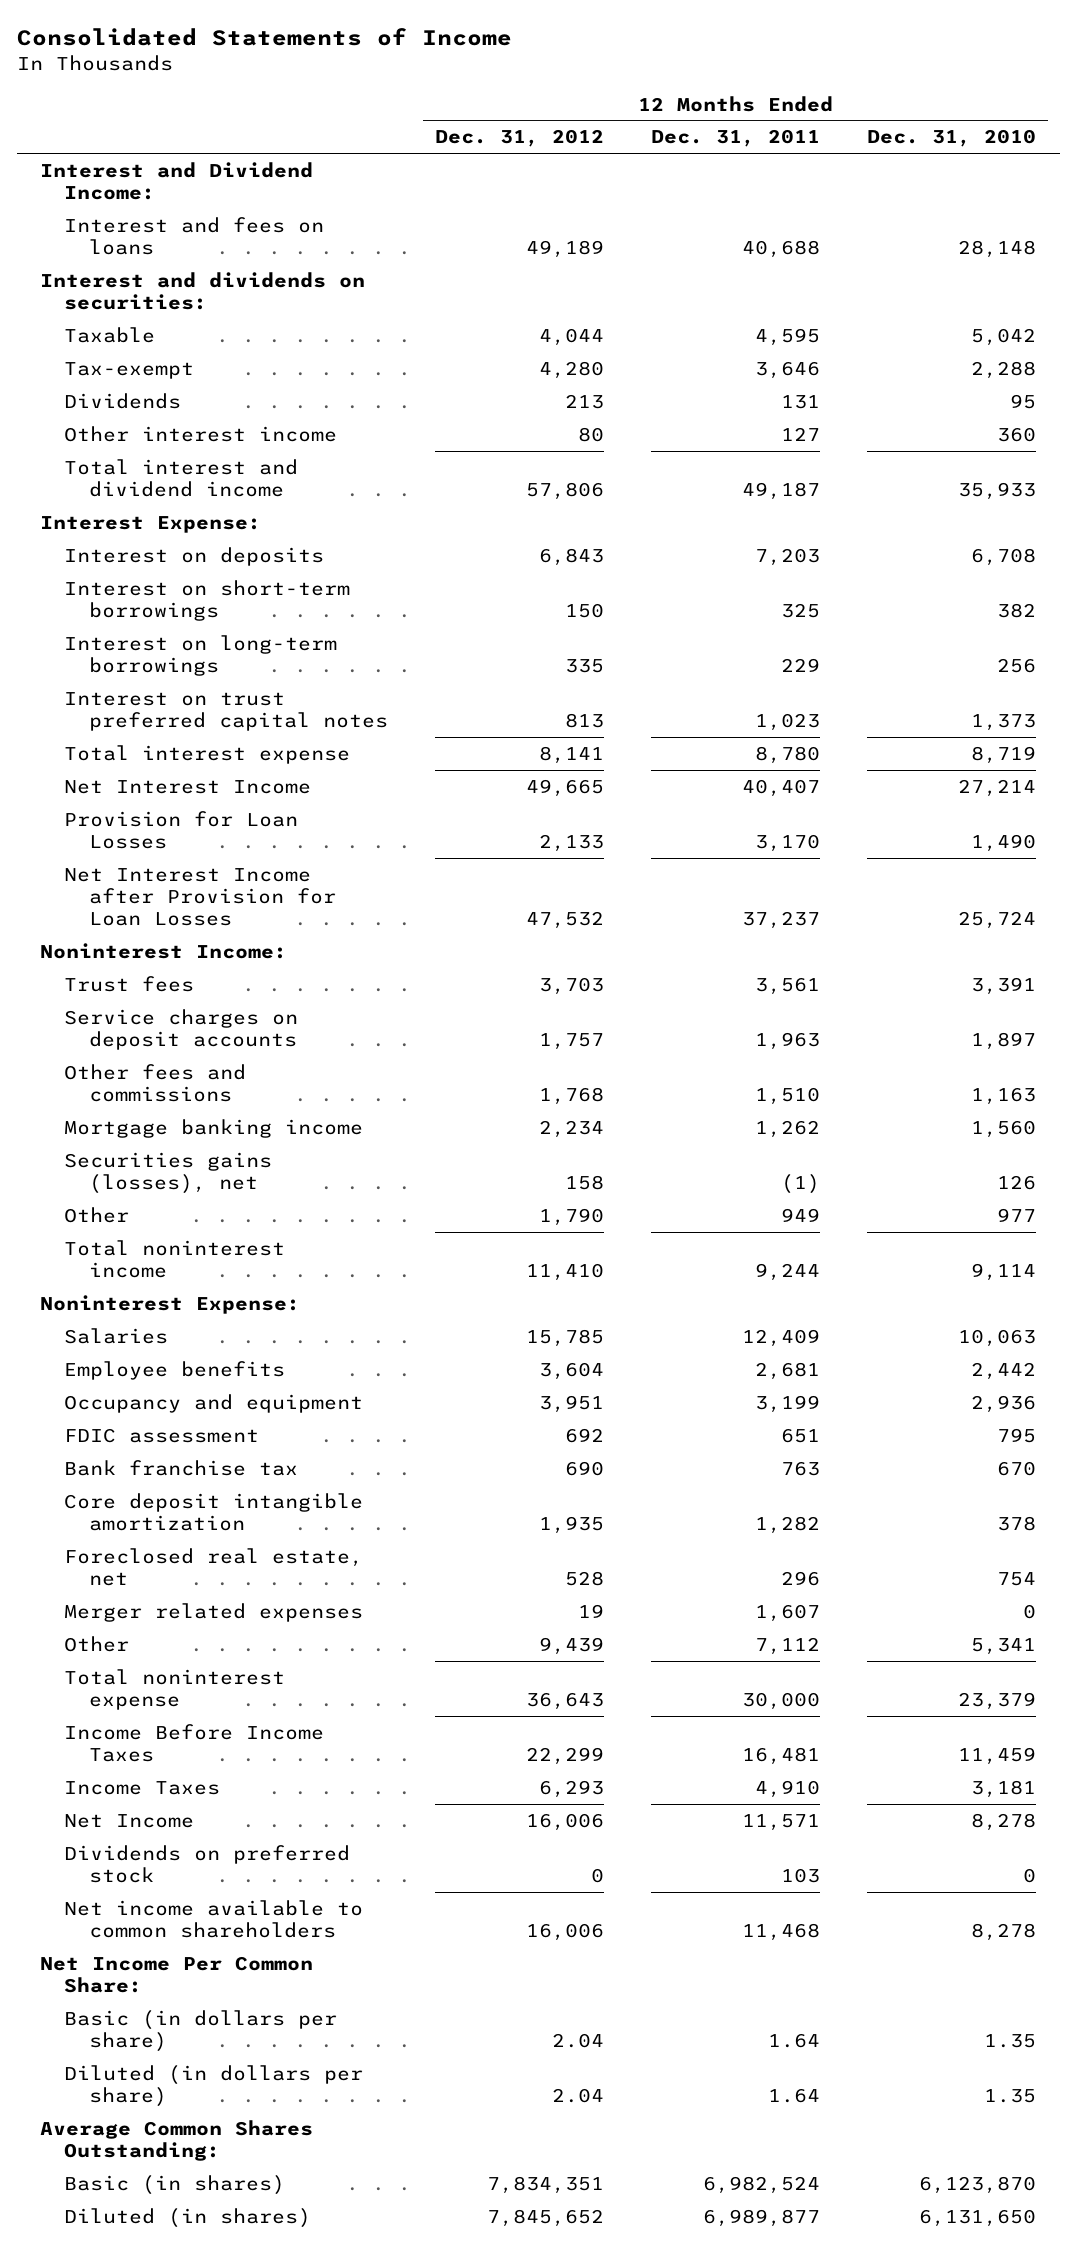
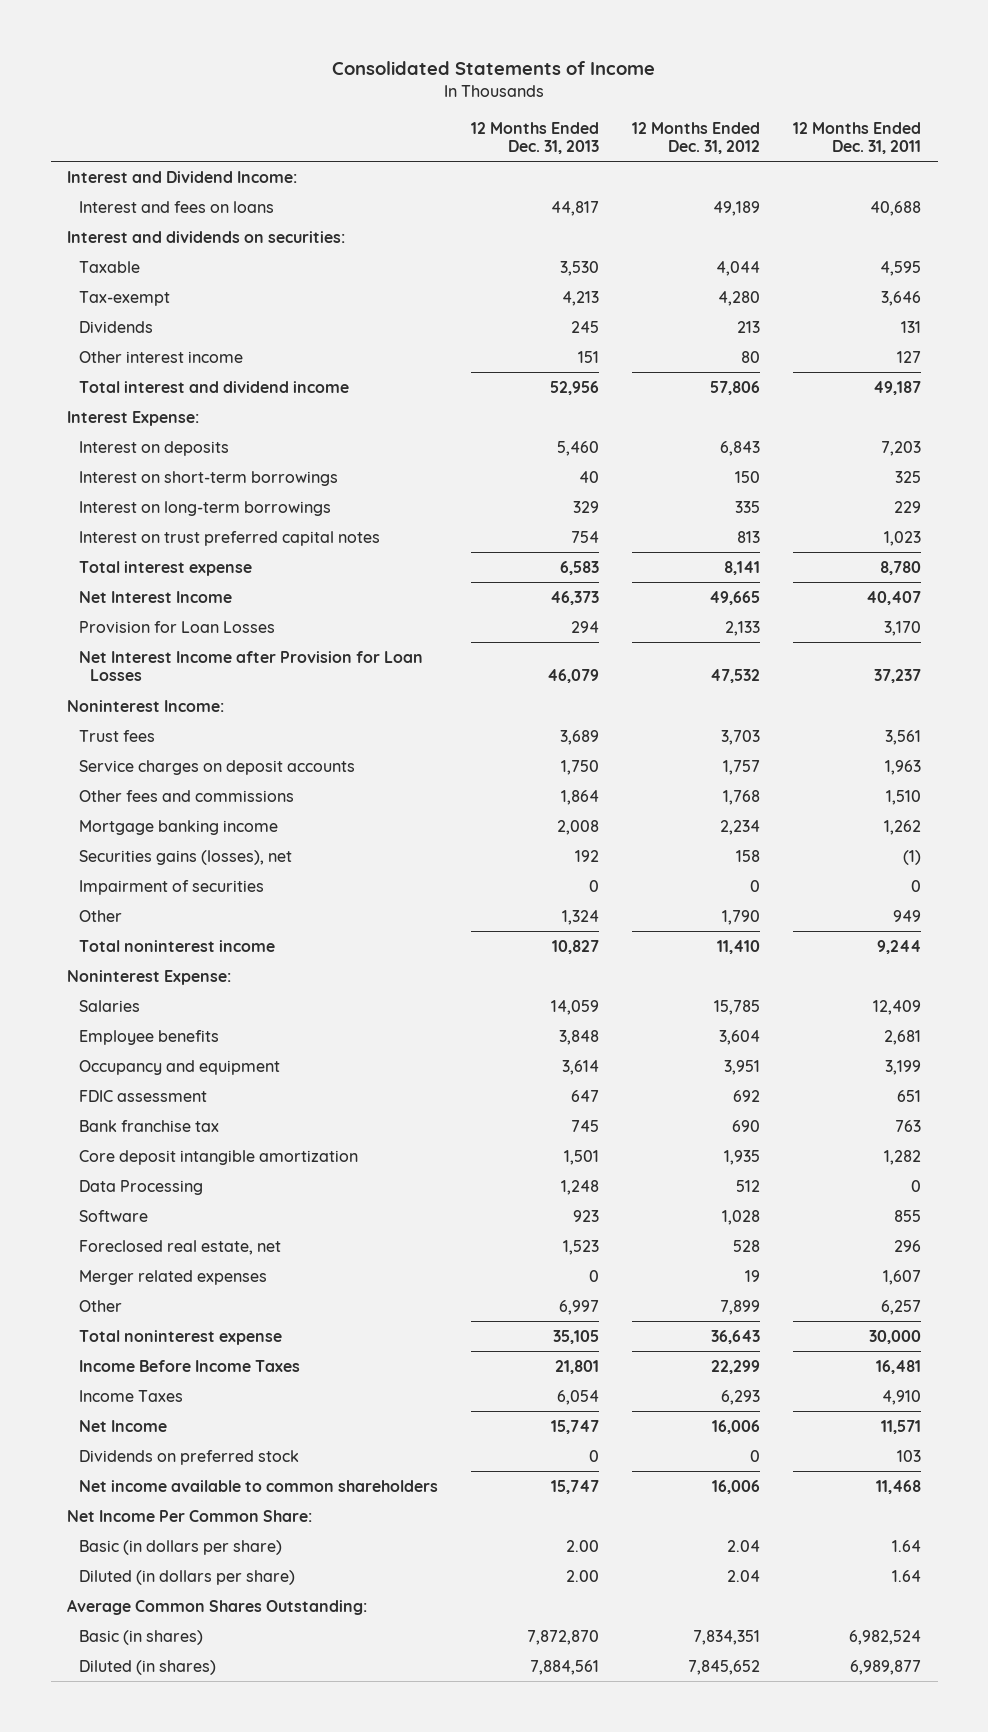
- | 12 Months Ended Dec. 31, 2012 | 12 Months Ended Dec. 31, 2011 | 12 Months Ended Dec. 31, 2010
+ | 12 Months Ended Dec. 31, 2013 | 12 Months Ended Dec. 31, 2012 | 12 Months Ended Dec. 31, 2011
+ Impairment of securities | 0 | 0 | 0
+ Data Processing | 1,248 | 512 | 0
+ Software | 923 | 1,028 | 855
- Other | 9,439 | 7,112 | 5,341
+ Other | 6,997 | 7,899 | 6,257

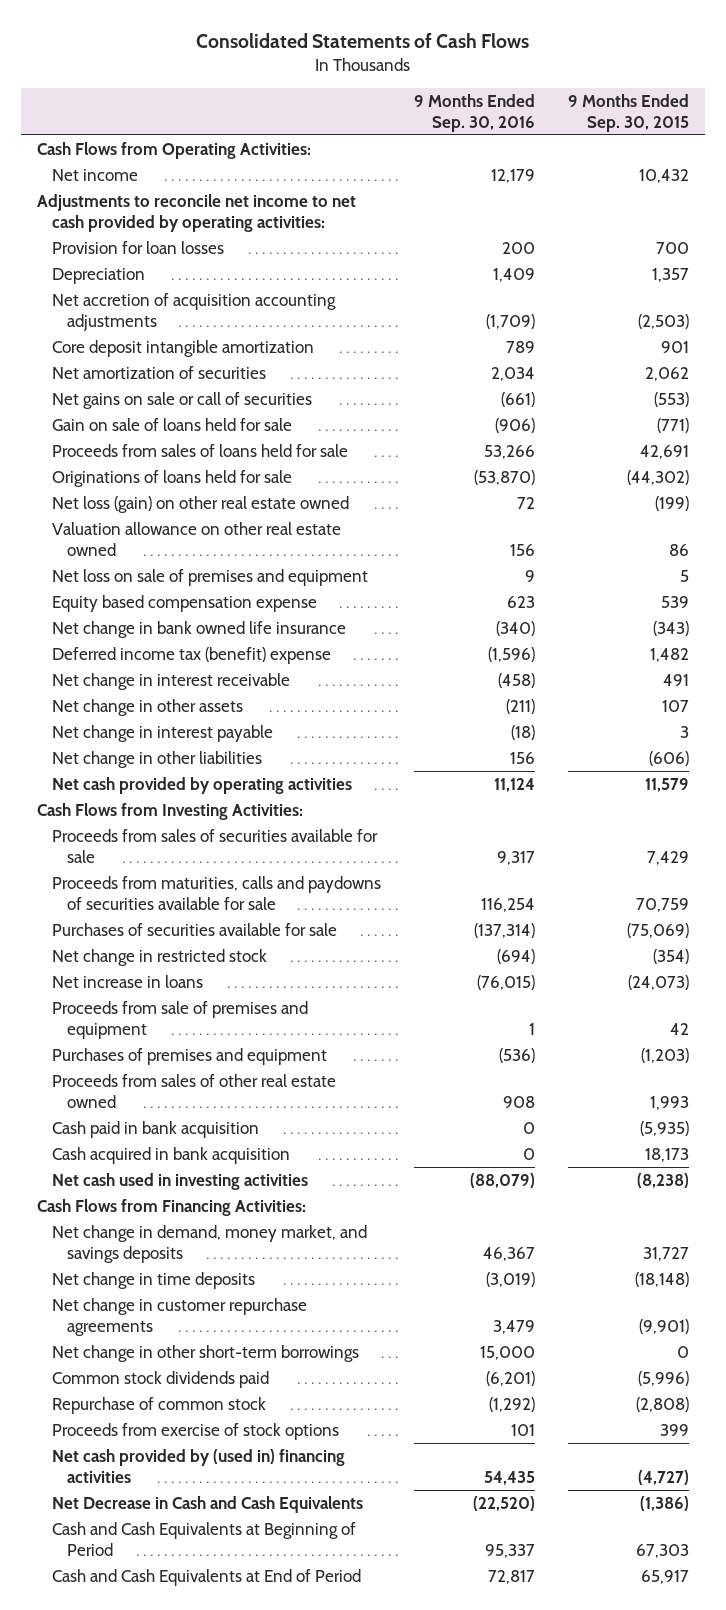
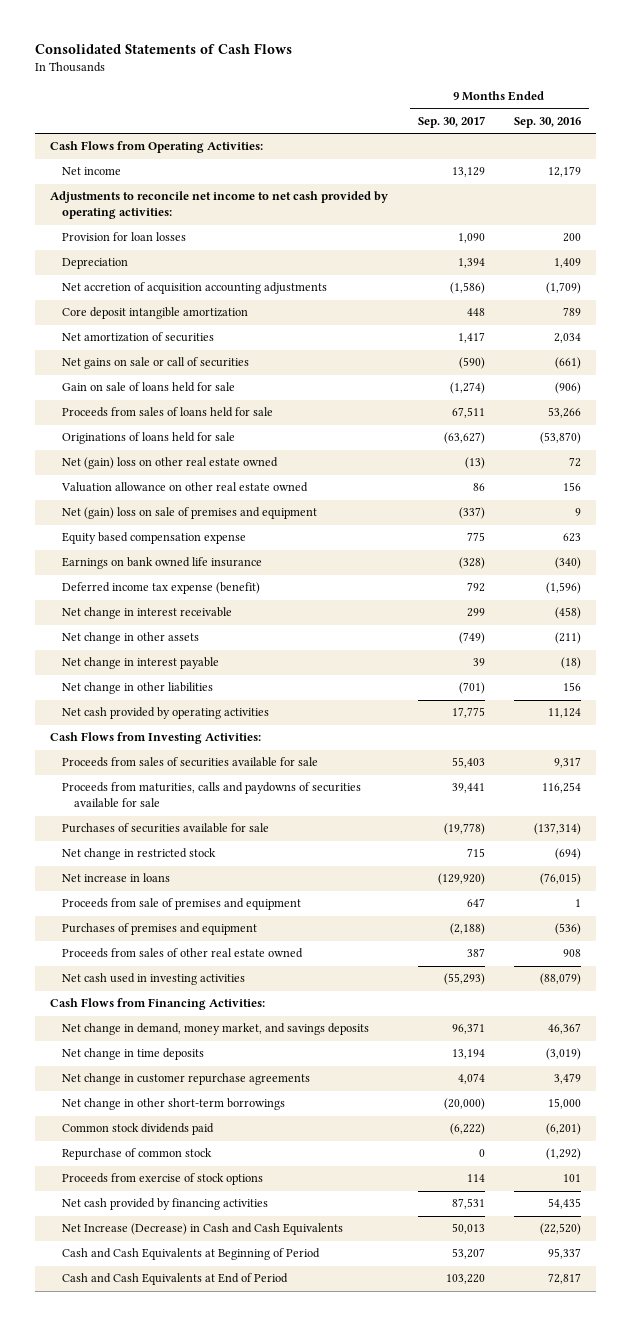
- | 9 Months Ended Sep. 30, 2016 | 9 Months Ended Sep. 30, 2015
+ | 9 Months Ended Sep. 30, 2017 | 9 Months Ended Sep. 30, 2016
- Net loss (gain) on other real estate owned | 72 | (199)
+ Net (gain) loss on other real estate owned | (13) | 72
- Net loss on sale of premises and equipment | 9 | 5
+ Net (gain) loss on sale of premises and equipment | (337) | 9
- Net change in bank owned life insurance | (340) | (343)
- Deferred income tax (benefit) expense | (1,596) | 1,482
+ Earnings on bank owned life insurance | (328) | (340)
+ Deferred income tax expense (benefit) | 792 | (1,596)
- Cash paid in bank acquisition | 0 | (5,935)
- Cash acquired in bank acquisition | 0 | 18,173
- Net cash provided by (used in) financing activities | 54,435 | (4,727)
- Net Decrease in Cash and Cash Equivalents | (22,520) | (1,386)
+ Net cash provided by financing activities | 87,531 | 54,435
+ Net Increase (Decrease) in Cash and Cash Equivalents | 50,013 | (22,520)

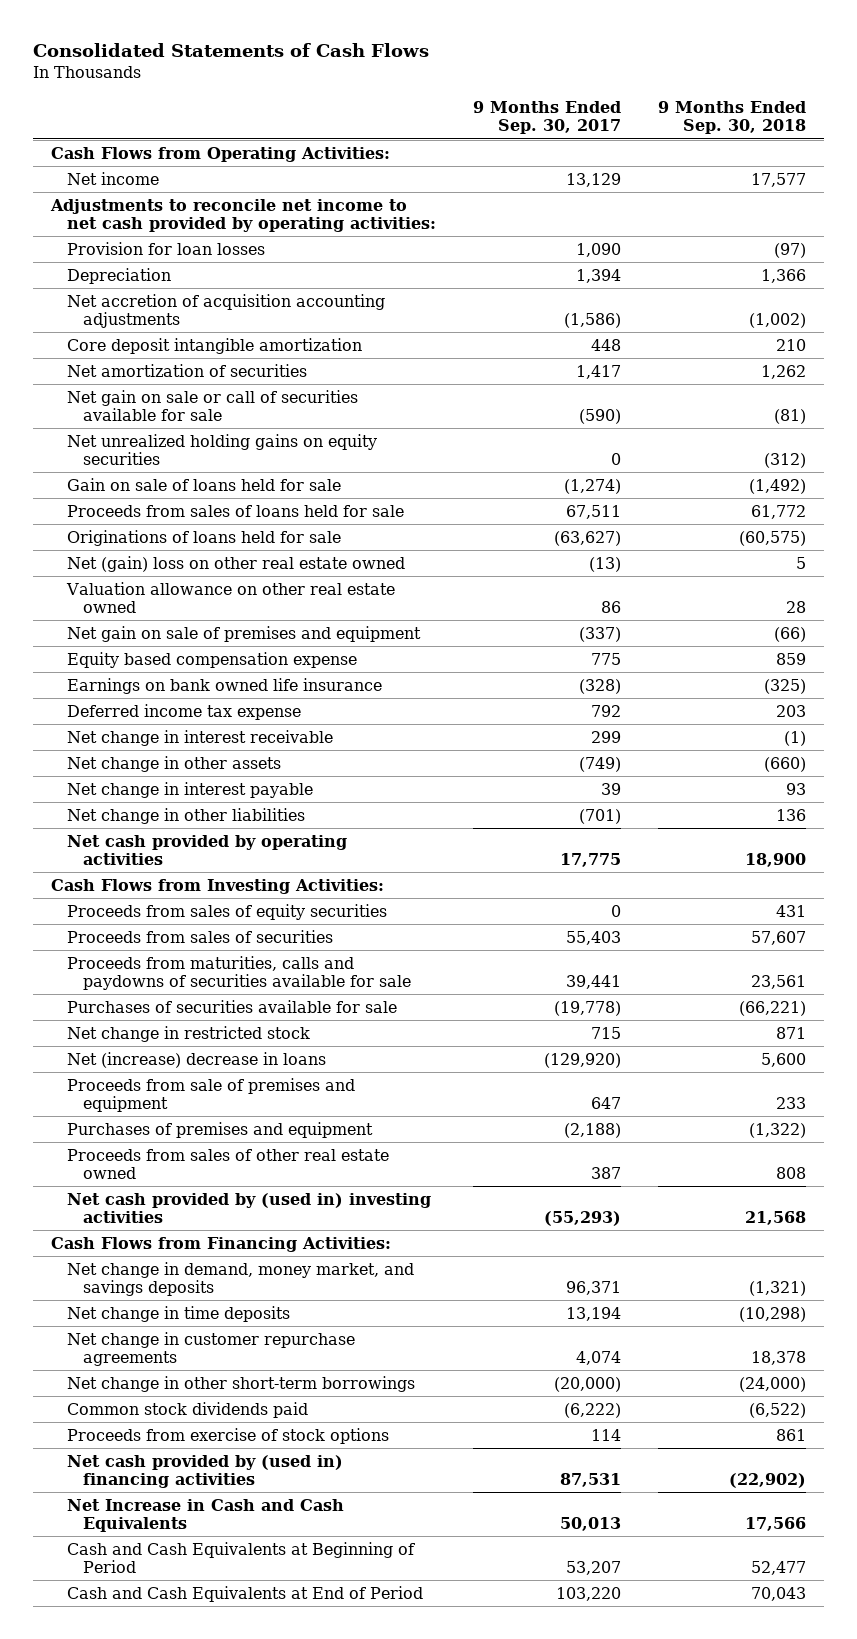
- | 9 Months Ended Sep. 30, 2017 | 9 Months Ended Sep. 30, 2016
+ | 9 Months Ended Sep. 30, 2017 | 9 Months Ended Sep. 30, 2018
- Net gains on sale or call of securities | (590) | (661)
+ Net gain on sale or call of securities available for sale | (590) | (81)
+ Net unrealized holding gains on equity securities | 0 | (312)
- Net (gain) loss on sale of premises and equipment | (337) | 9
+ Net gain on sale of premises and equipment | (337) | (66)
- Deferred income tax expense (benefit) | 792 | (1,596)
+ Deferred income tax expense | 792 | 203
- Proceeds from sales of securities available for sale | 55,403 | 9,317
+ Proceeds from sales of equity securities | 0 | 431
+ Proceeds from sales of securities | 55,403 | 57,607
- Net increase in loans | (129,920) | (76,015)
+ Net (increase) decrease in loans | (129,920) | 5,600
- Net cash used in investing activities | (55,293) | (88,079)
+ Net cash provided by (used in) investing activities | (55,293) | 21,568
- Repurchase of common stock | 0 | (1,292)
- Net cash provided by financing activities | 87,531 | 54,435
- Net Increase (Decrease) in Cash and Cash Equivalents | 50,013 | (22,520)
+ Net cash provided by (used in) financing activities | 87,531 | (22,902)
+ Net Increase in Cash and Cash Equivalents | 50,013 | 17,566

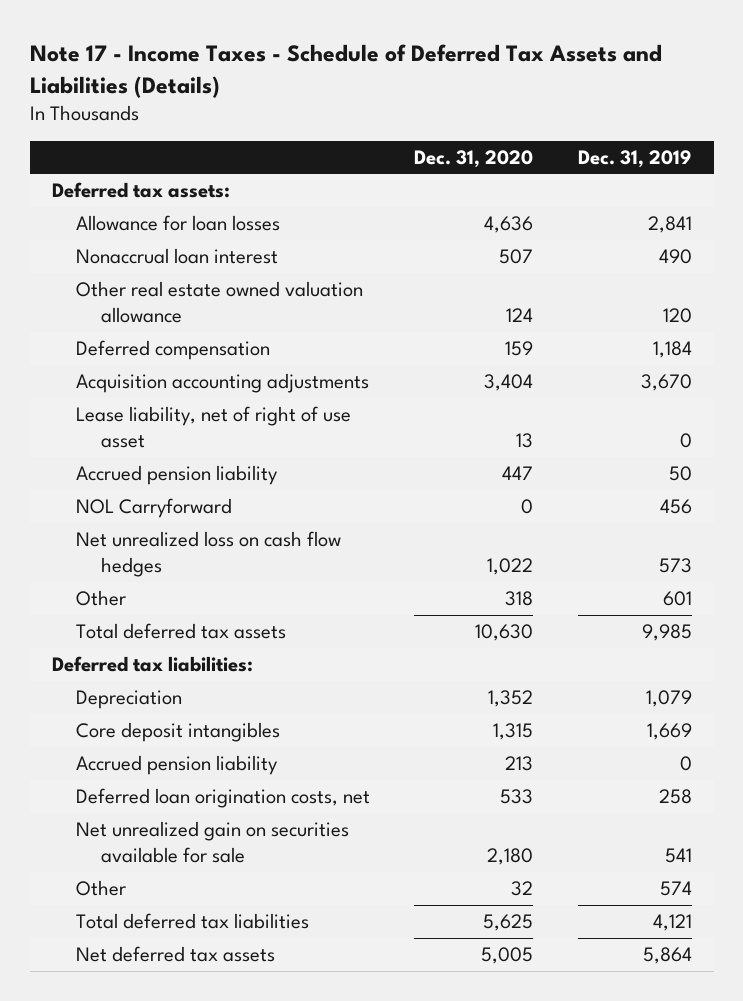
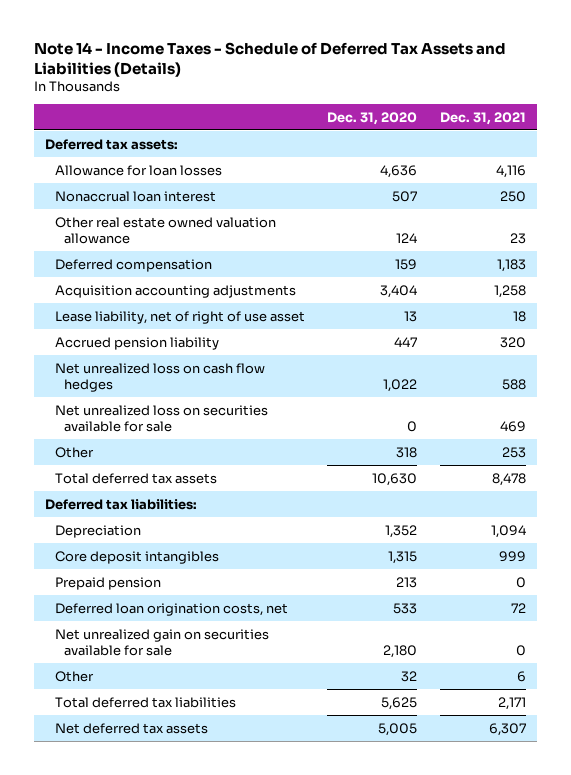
- Note 17 - Income Taxes - Schedule of Deferred Tax Assets and Liabilities (Details)
+ Note 14 - Income Taxes - Schedule of Deferred Tax Assets and Liabilities (Details)
- | Dec. 31, 2020 | Dec. 31, 2019
+ | Dec. 31, 2020 | Dec. 31, 2021
- NOL Carryforward | 0 | 456
+ Net unrealized loss on securities available for sale | 0 | 469
- Accrued pension liability | 213 | 0
+ Prepaid pension | 213 | 0

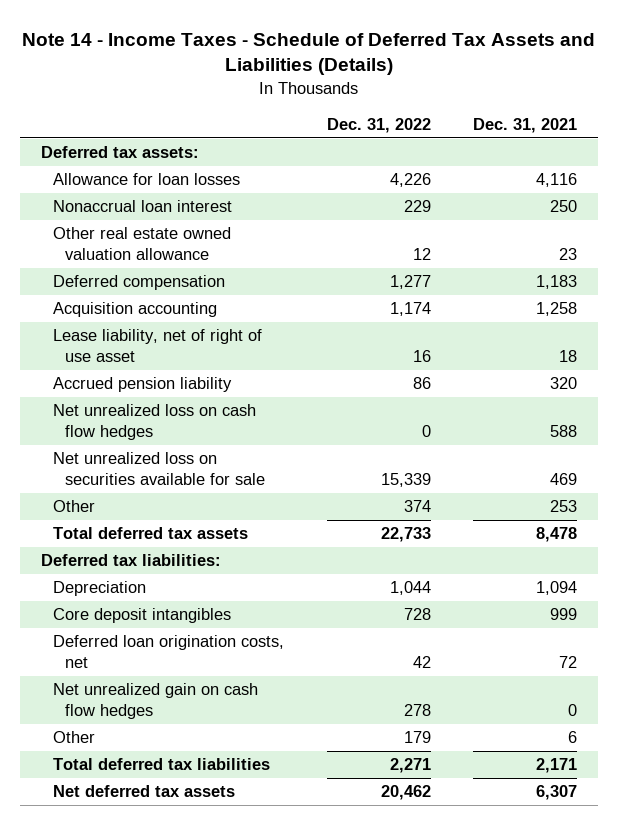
- | Dec. 31, 2020 | Dec. 31, 2021
+ | Dec. 31, 2022 | Dec. 31, 2021
- Acquisition accounting adjustments | 3,404 | 1,258
+ Acquisition accounting | 1,174 | 1,258
- Prepaid pension | 213 | 0
- Net unrealized gain on securities available for sale | 2,180 | 0
+ Net unrealized gain on cash flow hedges | 278 | 0

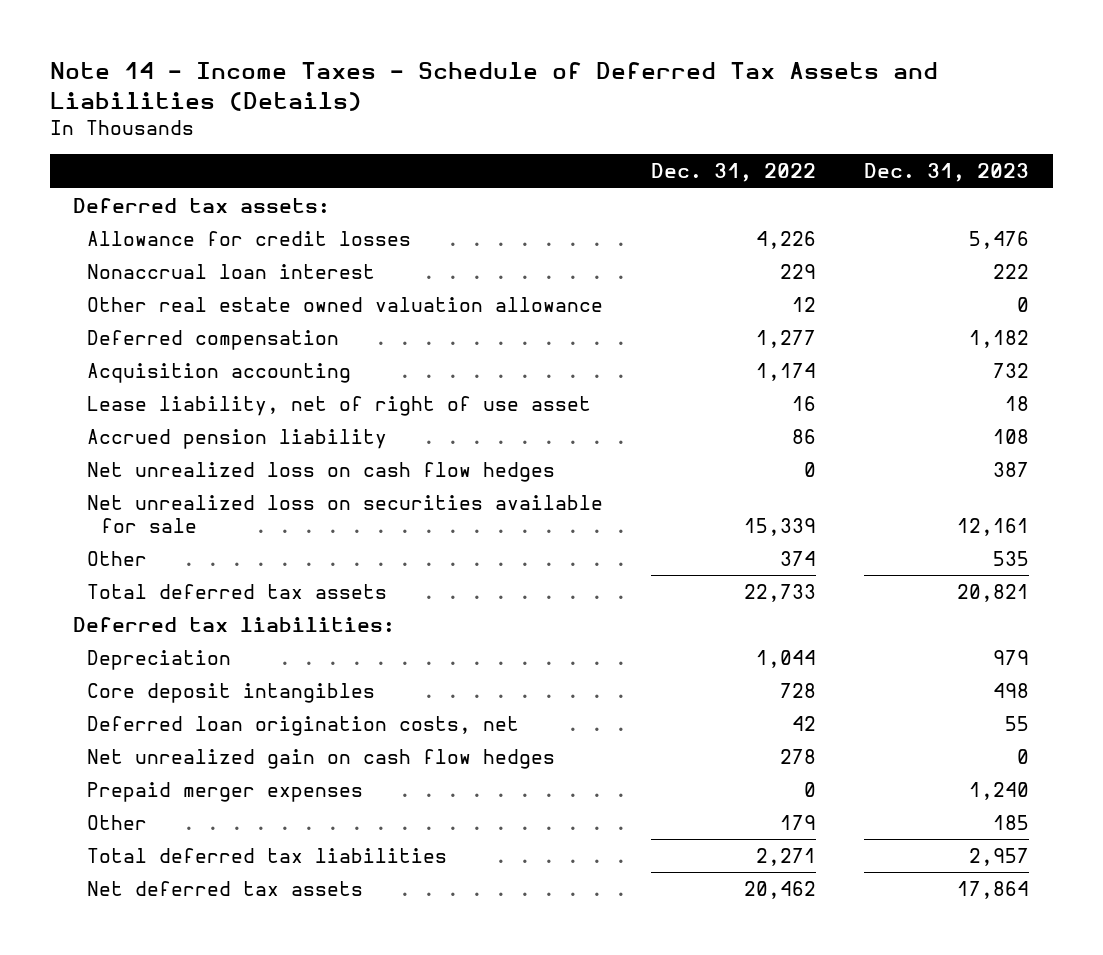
- | Dec. 31, 2022 | Dec. 31, 2021
+ | Dec. 31, 2022 | Dec. 31, 2023
- Allowance for loan losses | 4,226 | 4,116
+ Allowance for credit losses | 4,226 | 5,476
+ Prepaid merger expenses | 0 | 1,240

